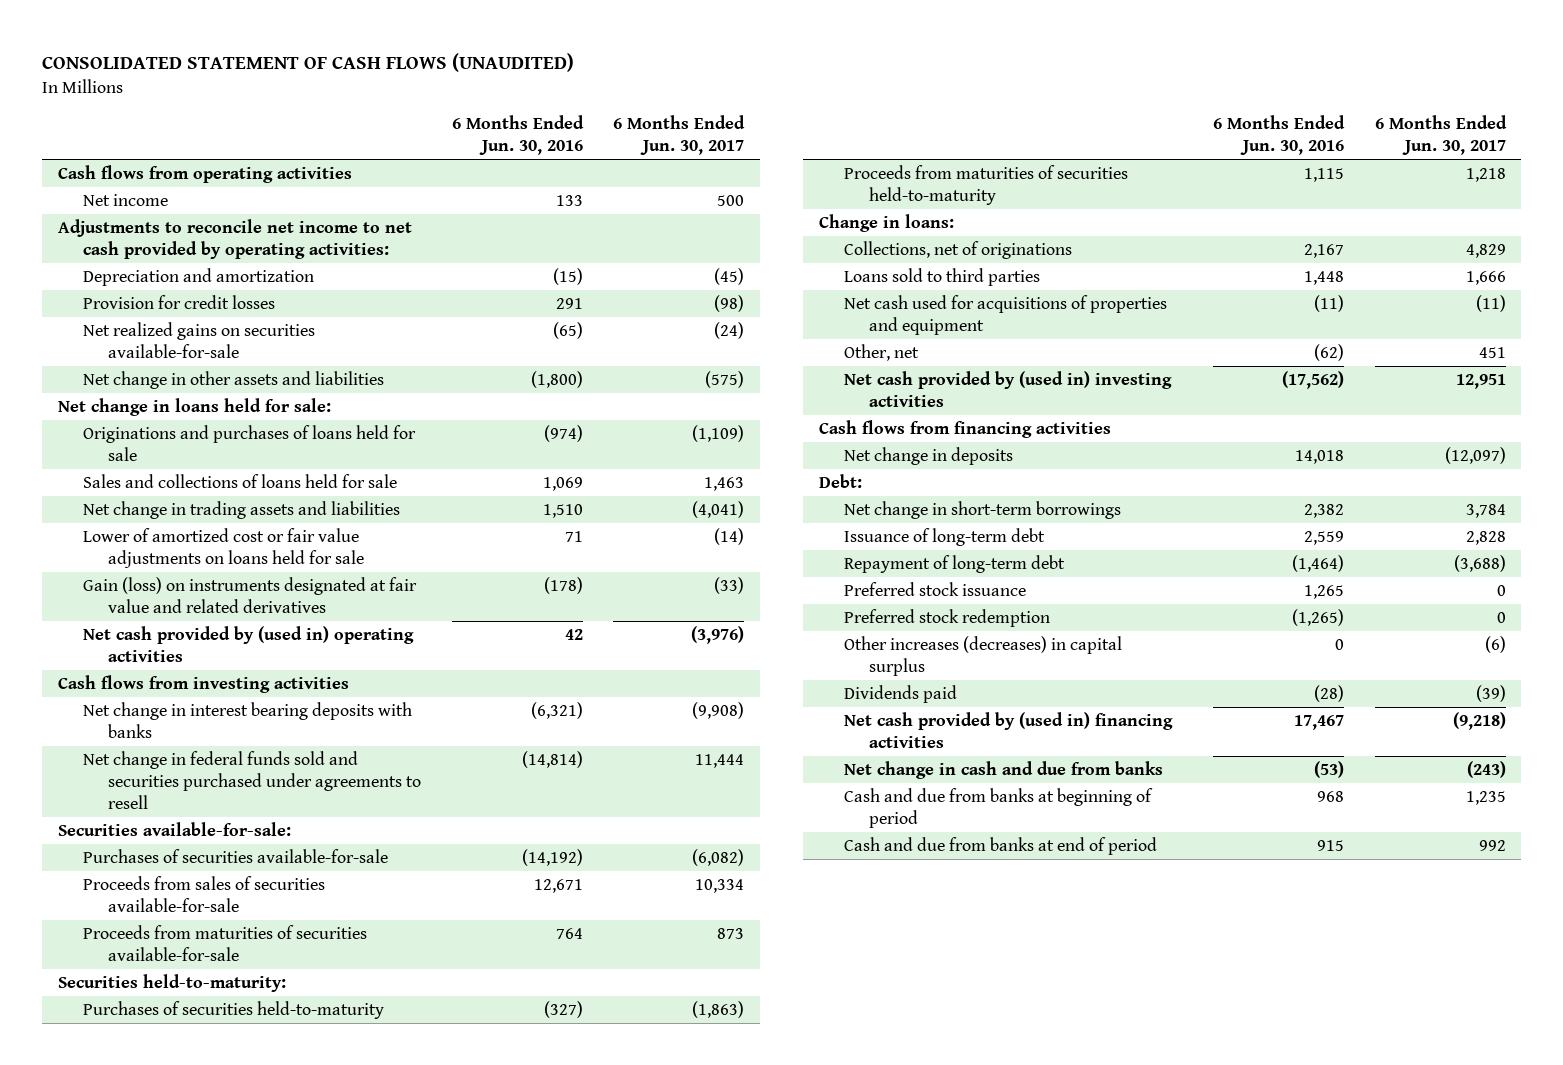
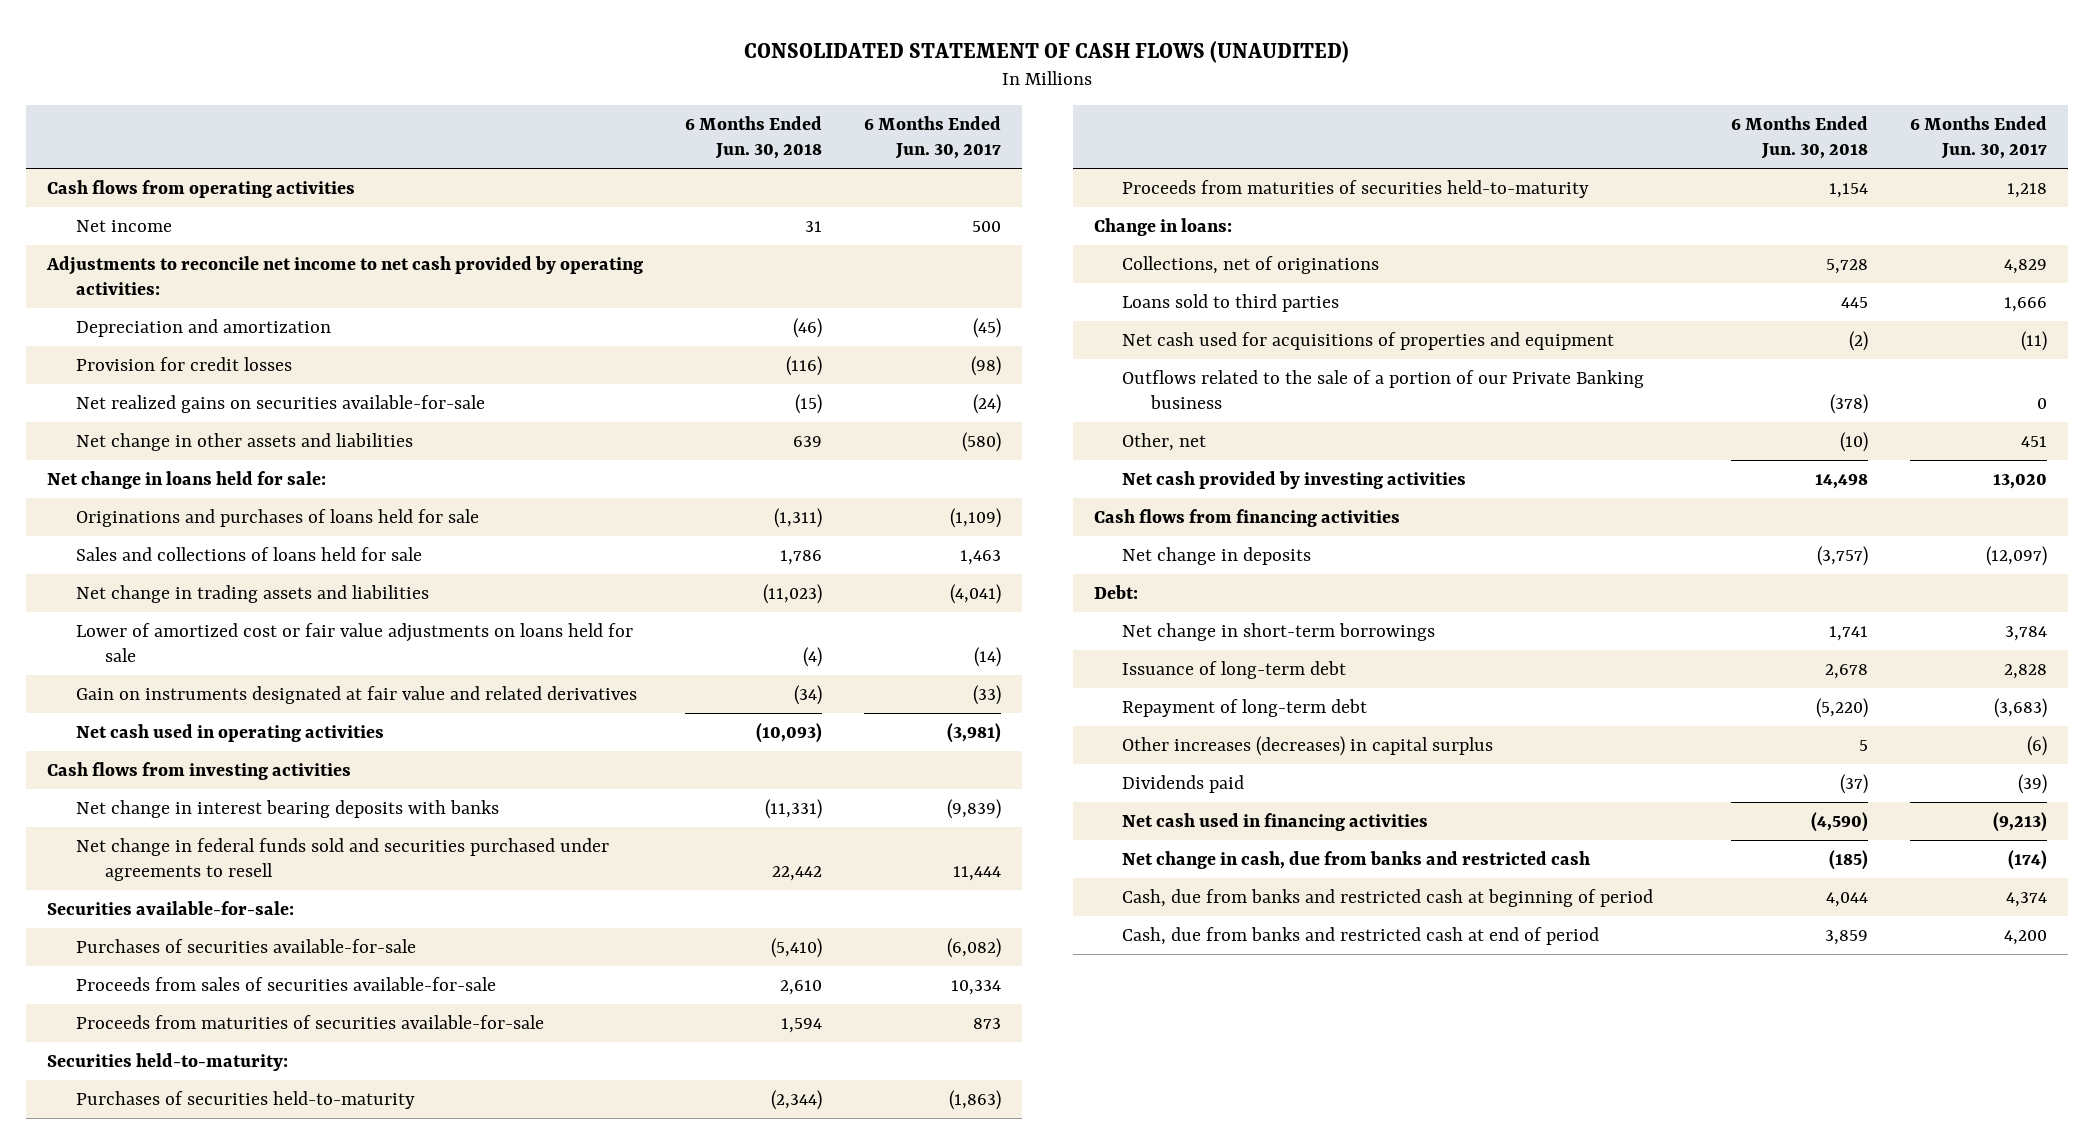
- | 6 Months Ended Jun. 30, 2016 | 6 Months Ended Jun. 30, 2017
+ | 6 Months Ended Jun. 30, 2018 | 6 Months Ended Jun. 30, 2017
- Net change in other assets and liabilities | (1,800) | (575)
+ Net change in other assets and liabilities | 639 | (580)
- Gain (loss) on instruments designated at fair value and related derivatives | (178) | (33)
- Net cash provided by (used in) operating activities | 42 | (3,976)
+ Gain on instruments designated at fair value and related derivatives | (34) | (33)
+ Net cash used in operating activities | (10,093) | (3,981)
- Net change in interest bearing deposits with banks | (6,321) | (9,908)
+ Net change in interest bearing deposits with banks | (11,331) | (9,839)
+ Outflows related to the sale of a portion of our Private Banking business | (378) | 0
- Net cash provided by (used in) investing activities | (17,562) | 12,951
+ Net cash provided by investing activities | 14,498 | 13,020
- Repayment of long-term debt | (1,464) | (3,688)
- Preferred stock issuance | 1,265 | 0
- Preferred stock redemption | (1,265) | 0
+ Repayment of long-term debt | (5,220) | (3,683)
- Net cash provided by (used in) financing activities | 17,467 | (9,218)
- Net change in cash and due from banks | (53) | (243)
- Cash and due from banks at beginning of period | 968 | 1,235
- Cash and due from banks at end of period | 915 | 992
+ Net cash used in financing activities | (4,590) | (9,213)
+ Net change in cash, due from banks and restricted cash | (185) | (174)
+ Cash, due from banks and restricted cash at beginning of period | 4,044 | 4,374
+ Cash, due from banks and restricted cash at end of period | 3,859 | 4,200

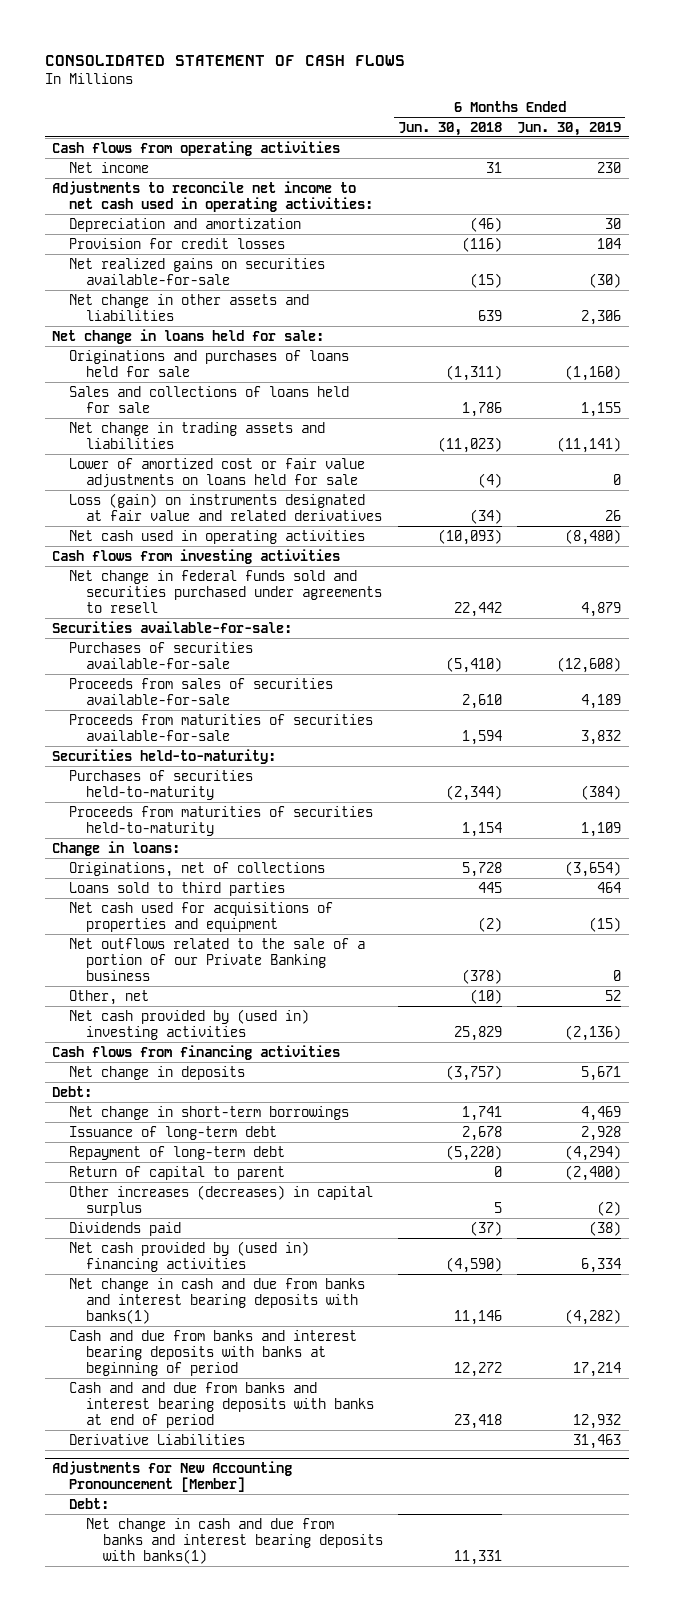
- CONSOLIDATED STATEMENT OF CASH FLOWS (UNAUDITED)
+ CONSOLIDATED STATEMENT OF CASH FLOWS
- | 6 Months Ended Jun. 30, 2018 | 6 Months Ended Jun. 30, 2017
+ | 6 Months Ended Jun. 30, 2018 | 6 Months Ended Jun. 30, 2019
- Adjustments to reconcile net income to net cash provided by operating activities:
+ Adjustments to reconcile net income to net cash used in operating activities:
- Gain on instruments designated at fair value and related derivatives | (34) | (33)
+ Loss (gain) on instruments designated at fair value and related derivatives | (34) | 26
- Net change in interest bearing deposits with banks | (11,331) | (9,839)
- Collections, net of originations | 5,728 | 4,829
+ Originations, net of collections | 5,728 | (3,654)
- Outflows related to the sale of a portion of our Private Banking business | (378) | 0
+ Net outflows related to the sale of a portion of our Private Banking business | (378) | 0
- Net cash provided by investing activities | 14,498 | 13,020
+ Net cash provided by (used in) investing activities | 25,829 | (2,136)
+ Return of capital to parent | 0 | (2,400)
- Net cash used in financing activities | (4,590) | (9,213)
- Net change in cash, due from banks and restricted cash | (185) | (174)
- Cash, due from banks and restricted cash at beginning of period | 4,044 | 4,374
- Cash, due from banks and restricted cash at end of period | 3,859 | 4,200
+ Net cash provided by (used in) financing activities | (4,590) | 6,334
+ Net change in cash and due from banks and interest bearing deposits with banks(1) | 11,146 | (4,282)
+ Cash and due from banks and interest bearing deposits with banks at beginning of period | 12,272 | 17,214
+ Cash and and due from banks and interest bearing deposits with banks at end of period | 23,418 | 12,932
+ Derivative Liabilities | | 31,463
+ Adjustments for New Accounting Pronouncement [Member]
+ Debt:
+ Net change in cash and due from banks and interest bearing deposits with banks(1) | 11,331 |

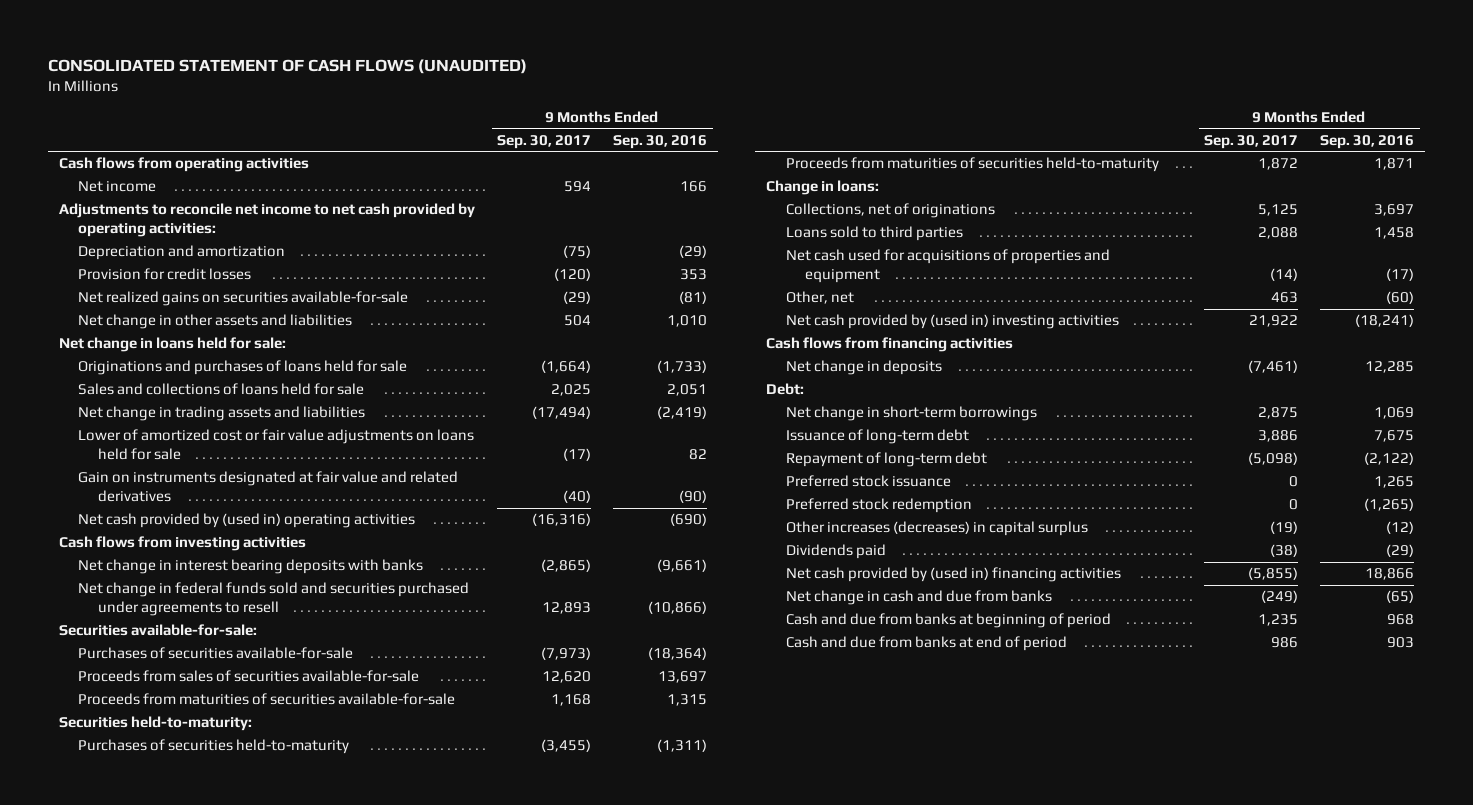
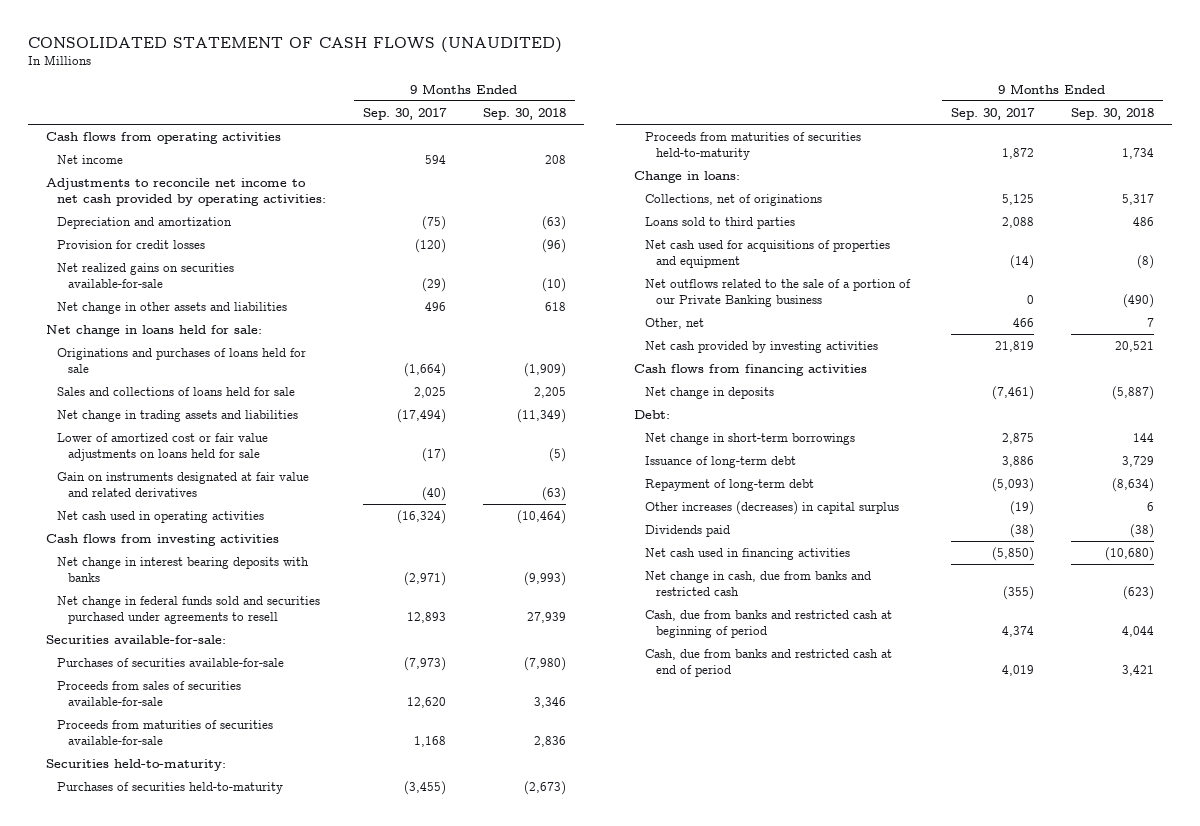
- | 9 Months Ended Sep. 30, 2017 | 9 Months Ended Sep. 30, 2016
+ | 9 Months Ended Sep. 30, 2017 | 9 Months Ended Sep. 30, 2018
- Net change in other assets and liabilities | 504 | 1,010
+ Net change in other assets and liabilities | 496 | 618
- Net cash provided by (used in) operating activities | (16,316) | (690)
+ Net cash used in operating activities | (16,324) | (10,464)
- Net change in interest bearing deposits with banks | (2,865) | (9,661)
+ Net change in interest bearing deposits with banks | (2,971) | (9,993)
- Other, net | 463 | (60)
- Net cash provided by (used in) investing activities | 21,922 | (18,241)
+ Net outflows related to the sale of a portion of our Private Banking business | 0 | (490)
+ Other, net | 466 | 7
+ Net cash provided by investing activities | 21,819 | 20,521
- Repayment of long-term debt | (5,098) | (2,122)
- Preferred stock issuance | 0 | 1,265
- Preferred stock redemption | 0 | (1,265)
+ Repayment of long-term debt | (5,093) | (8,634)
- Net cash provided by (used in) financing activities | (5,855) | 18,866
- Net change in cash and due from banks | (249) | (65)
- Cash and due from banks at beginning of period | 1,235 | 968
- Cash and due from banks at end of period | 986 | 903
+ Net cash used in financing activities | (5,850) | (10,680)
+ Net change in cash, due from banks and restricted cash | (355) | (623)
+ Cash, due from banks and restricted cash at beginning of period | 4,374 | 4,044
+ Cash, due from banks and restricted cash at end of period | 4,019 | 3,421

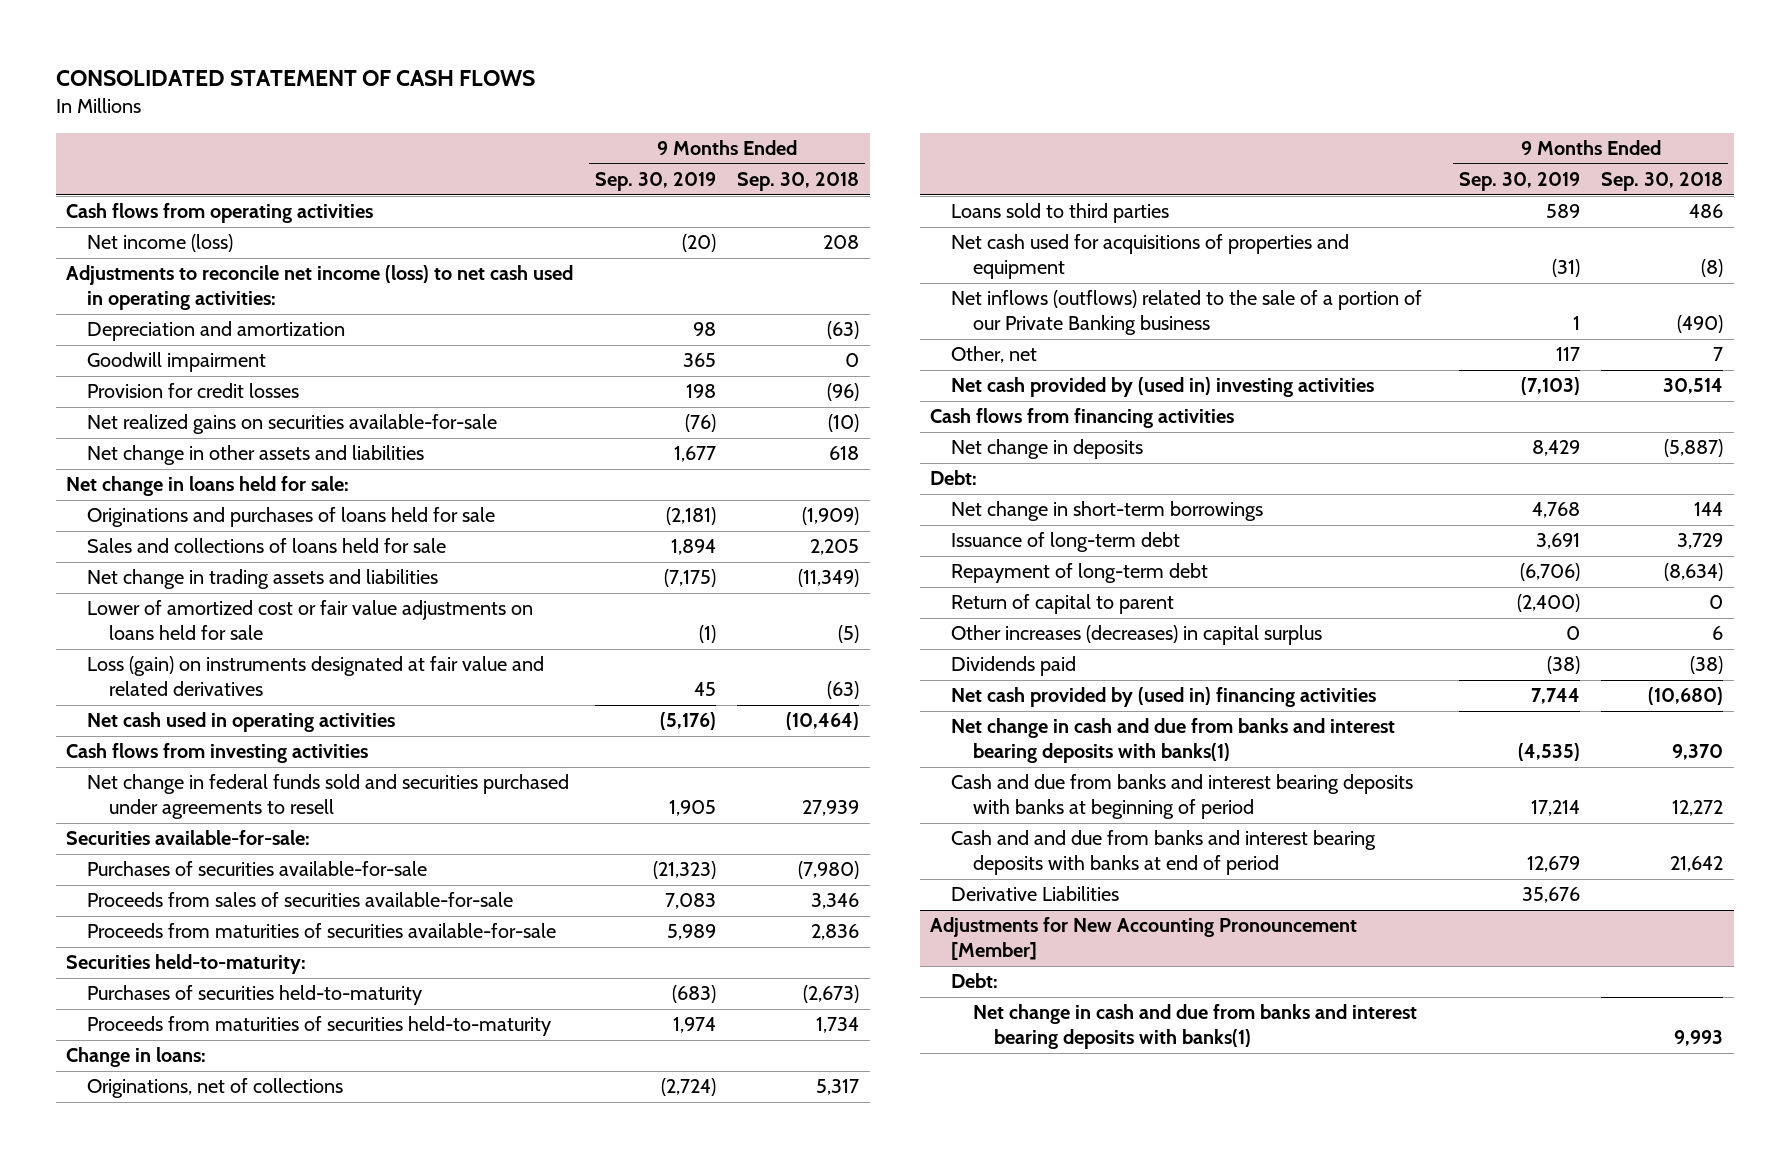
- CONSOLIDATED STATEMENT OF CASH FLOWS (UNAUDITED)
+ CONSOLIDATED STATEMENT OF CASH FLOWS
- | 9 Months Ended Sep. 30, 2017 | 9 Months Ended Sep. 30, 2018
+ | 9 Months Ended Sep. 30, 2019 | 9 Months Ended Sep. 30, 2018
- Net income | 594 | 208
- Adjustments to reconcile net income to net cash provided by operating activities:
+ Net income (loss) | (20) | 208
+ Adjustments to reconcile net income (loss) to net cash used in operating activities:
+ Goodwill impairment | 365 | 0
- Gain on instruments designated at fair value and related derivatives | (40) | (63)
+ Loss (gain) on instruments designated at fair value and related derivatives | 45 | (63)
- Net change in interest bearing deposits with banks | (2,971) | (9,993)
- Collections, net of originations | 5,125 | 5,317
+ Originations, net of collections | (2,724) | 5,317
- Net outflows related to the sale of a portion of our Private Banking business | 0 | (490)
+ Net inflows (outflows) related to the sale of a portion of our Private Banking business | 1 | (490)
- Net cash provided by investing activities | 21,819 | 20,521
+ Net cash provided by (used in) investing activities | (7,103) | 30,514
+ Return of capital to parent | (2,400) | 0
- Net cash used in financing activities | (5,850) | (10,680)
- Net change in cash, due from banks and restricted cash | (355) | (623)
- Cash, due from banks and restricted cash at beginning of period | 4,374 | 4,044
- Cash, due from banks and restricted cash at end of period | 4,019 | 3,421
+ Net cash provided by (used in) financing activities | 7,744 | (10,680)
+ Net change in cash and due from banks and interest bearing deposits with banks(1) | (4,535) | 9,370
+ Cash and due from banks and interest bearing deposits with banks at beginning of period | 17,214 | 12,272
+ Cash and and due from banks and interest bearing deposits with banks at end of period | 12,679 | 21,642
+ Derivative Liabilities | 35,676 |
+ Adjustments for New Accounting Pronouncement [Member]
+ Debt:
+ Net change in cash and due from banks and interest bearing deposits with banks(1) | | 9,993

